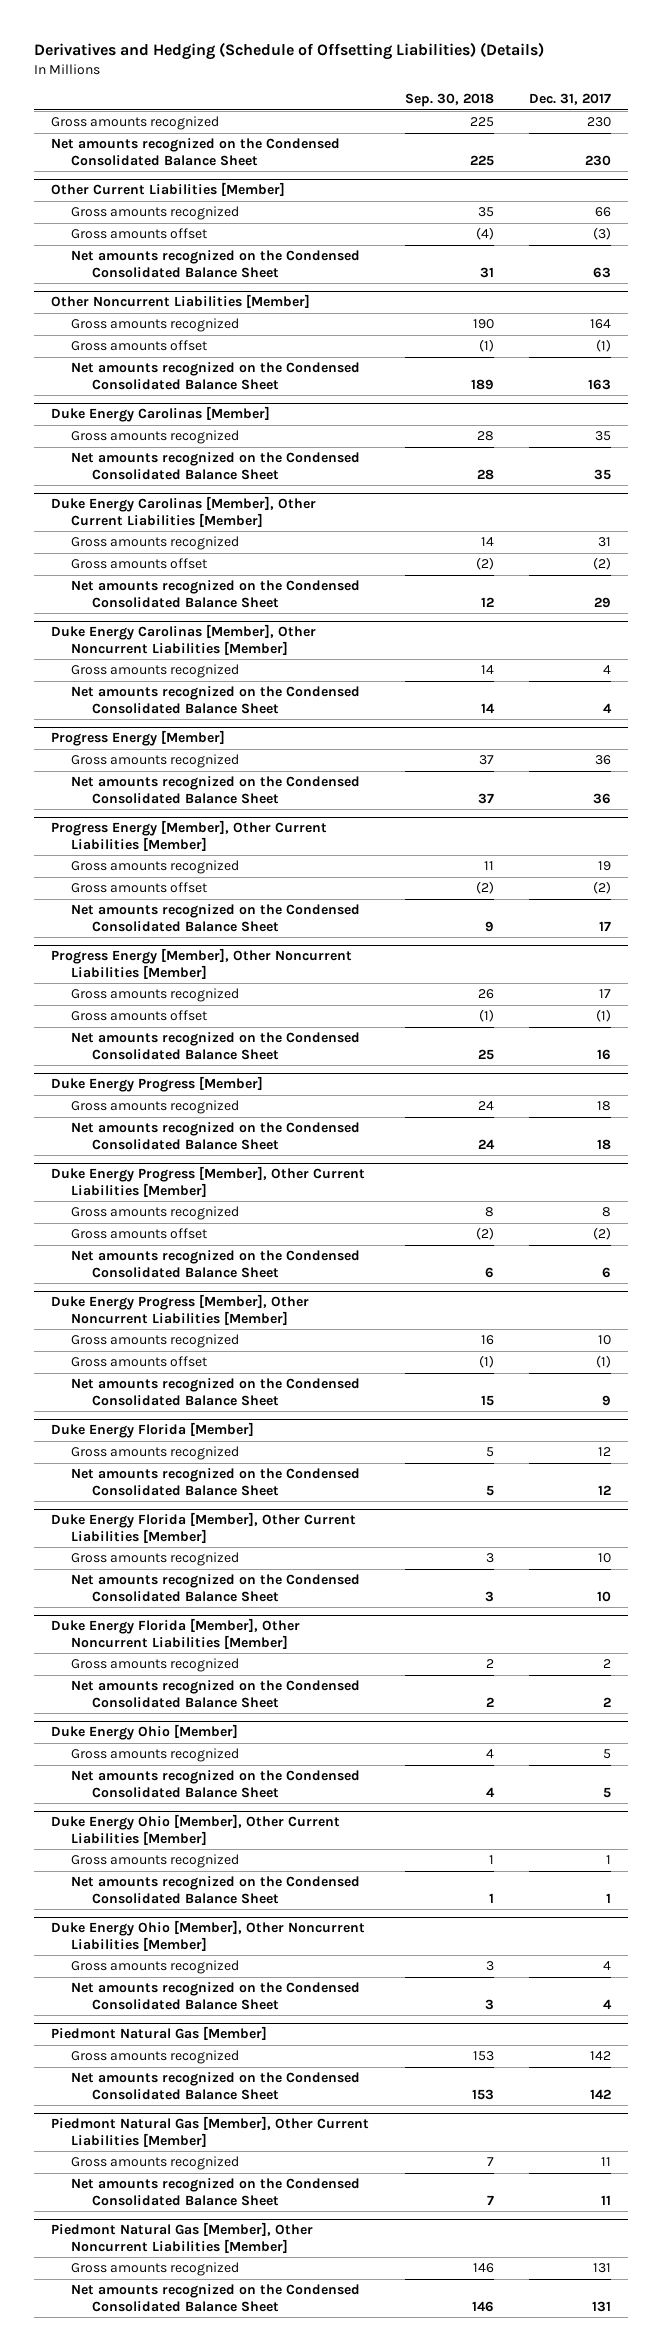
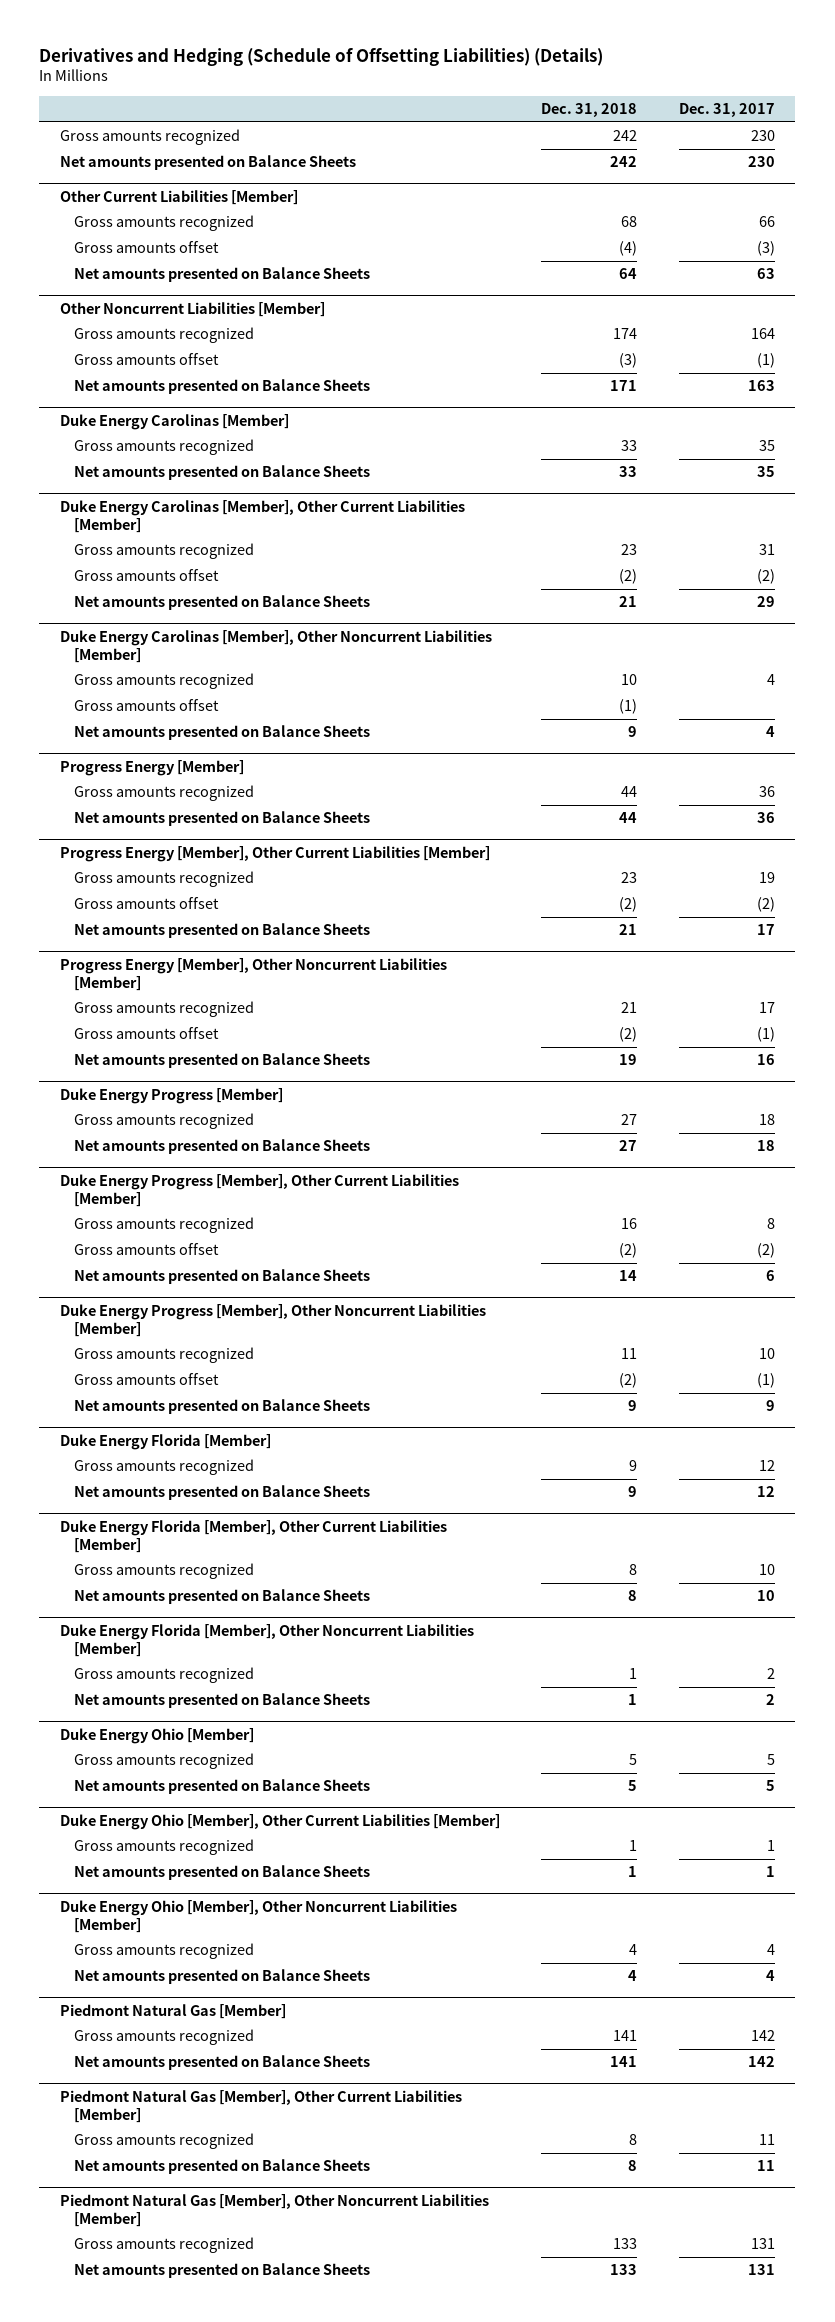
- | Sep. 30, 2018 | Dec. 31, 2017
+ | Dec. 31, 2018 | Dec. 31, 2017
- Net amounts recognized on the Condensed Consolidated Balance Sheet | 225 | 230
+ Net amounts presented on Balance Sheets | 242 | 230
@ Other Current Liabilities [Member]
- Net amounts recognized on the Condensed Consolidated Balance Sheet | 31 | 63
+ Net amounts presented on Balance Sheets | 64 | 63
@ Other Noncurrent Liabilities [Member]
- Net amounts recognized on the Condensed Consolidated Balance Sheet | 189 | 163
+ Net amounts presented on Balance Sheets | 171 | 163
@ Duke Energy Carolinas [Member]
- Net amounts recognized on the Condensed Consolidated Balance Sheet | 28 | 35
+ Net amounts presented on Balance Sheets | 33 | 35
@ Duke Energy Carolinas [Member], Other Current Liabilities [Member]
- Net amounts recognized on the Condensed Consolidated Balance Sheet | 12 | 29
+ Net amounts presented on Balance Sheets | 21 | 29
@ Duke Energy Carolinas [Member], Other Noncurrent Liabilities [Member]
- Net amounts recognized on the Condensed Consolidated Balance Sheet | 14 | 4
+ Gross amounts offset | (1) |
+ Net amounts presented on Balance Sheets | 9 | 4
@ Progress Energy [Member]
- Net amounts recognized on the Condensed Consolidated Balance Sheet | 37 | 36
+ Net amounts presented on Balance Sheets | 44 | 36
@ Progress Energy [Member], Other Current Liabilities [Member]
- Net amounts recognized on the Condensed Consolidated Balance Sheet | 9 | 17
+ Net amounts presented on Balance Sheets | 21 | 17
@ Progress Energy [Member], Other Noncurrent Liabilities [Member]
- Net amounts recognized on the Condensed Consolidated Balance Sheet | 25 | 16
+ Net amounts presented on Balance Sheets | 19 | 16
@ Duke Energy Progress [Member]
- Net amounts recognized on the Condensed Consolidated Balance Sheet | 24 | 18
+ Net amounts presented on Balance Sheets | 27 | 18
@ Duke Energy Progress [Member], Other Current Liabilities [Member]
- Net amounts recognized on the Condensed Consolidated Balance Sheet | 6 | 6
+ Net amounts presented on Balance Sheets | 14 | 6
@ Duke Energy Progress [Member], Other Noncurrent Liabilities [Member]
- Net amounts recognized on the Condensed Consolidated Balance Sheet | 15 | 9
+ Net amounts presented on Balance Sheets | 9 | 9
@ Duke Energy Florida [Member]
- Net amounts recognized on the Condensed Consolidated Balance Sheet | 5 | 12
+ Net amounts presented on Balance Sheets | 9 | 12
@ Duke Energy Florida [Member], Other Current Liabilities [Member]
- Net amounts recognized on the Condensed Consolidated Balance Sheet | 3 | 10
+ Net amounts presented on Balance Sheets | 8 | 10
@ Duke Energy Florida [Member], Other Noncurrent Liabilities [Member]
- Net amounts recognized on the Condensed Consolidated Balance Sheet | 2 | 2
+ Net amounts presented on Balance Sheets | 1 | 2
@ Duke Energy Ohio [Member]
- Net amounts recognized on the Condensed Consolidated Balance Sheet | 4 | 5
+ Net amounts presented on Balance Sheets | 5 | 5
@ Duke Energy Ohio [Member], Other Current Liabilities [Member]
- Net amounts recognized on the Condensed Consolidated Balance Sheet | 1 | 1
+ Net amounts presented on Balance Sheets | 1 | 1
@ Duke Energy Ohio [Member], Other Noncurrent Liabilities [Member]
- Net amounts recognized on the Condensed Consolidated Balance Sheet | 3 | 4
+ Net amounts presented on Balance Sheets | 4 | 4
@ Piedmont Natural Gas [Member]
- Net amounts recognized on the Condensed Consolidated Balance Sheet | 153 | 142
+ Net amounts presented on Balance Sheets | 141 | 142
@ Piedmont Natural Gas [Member], Other Current Liabilities [Member]
- Net amounts recognized on the Condensed Consolidated Balance Sheet | 7 | 11
+ Net amounts presented on Balance Sheets | 8 | 11
@ Piedmont Natural Gas [Member], Other Noncurrent Liabilities [Member]
- Net amounts recognized on the Condensed Consolidated Balance Sheet | 146 | 131
+ Net amounts presented on Balance Sheets | 133 | 131

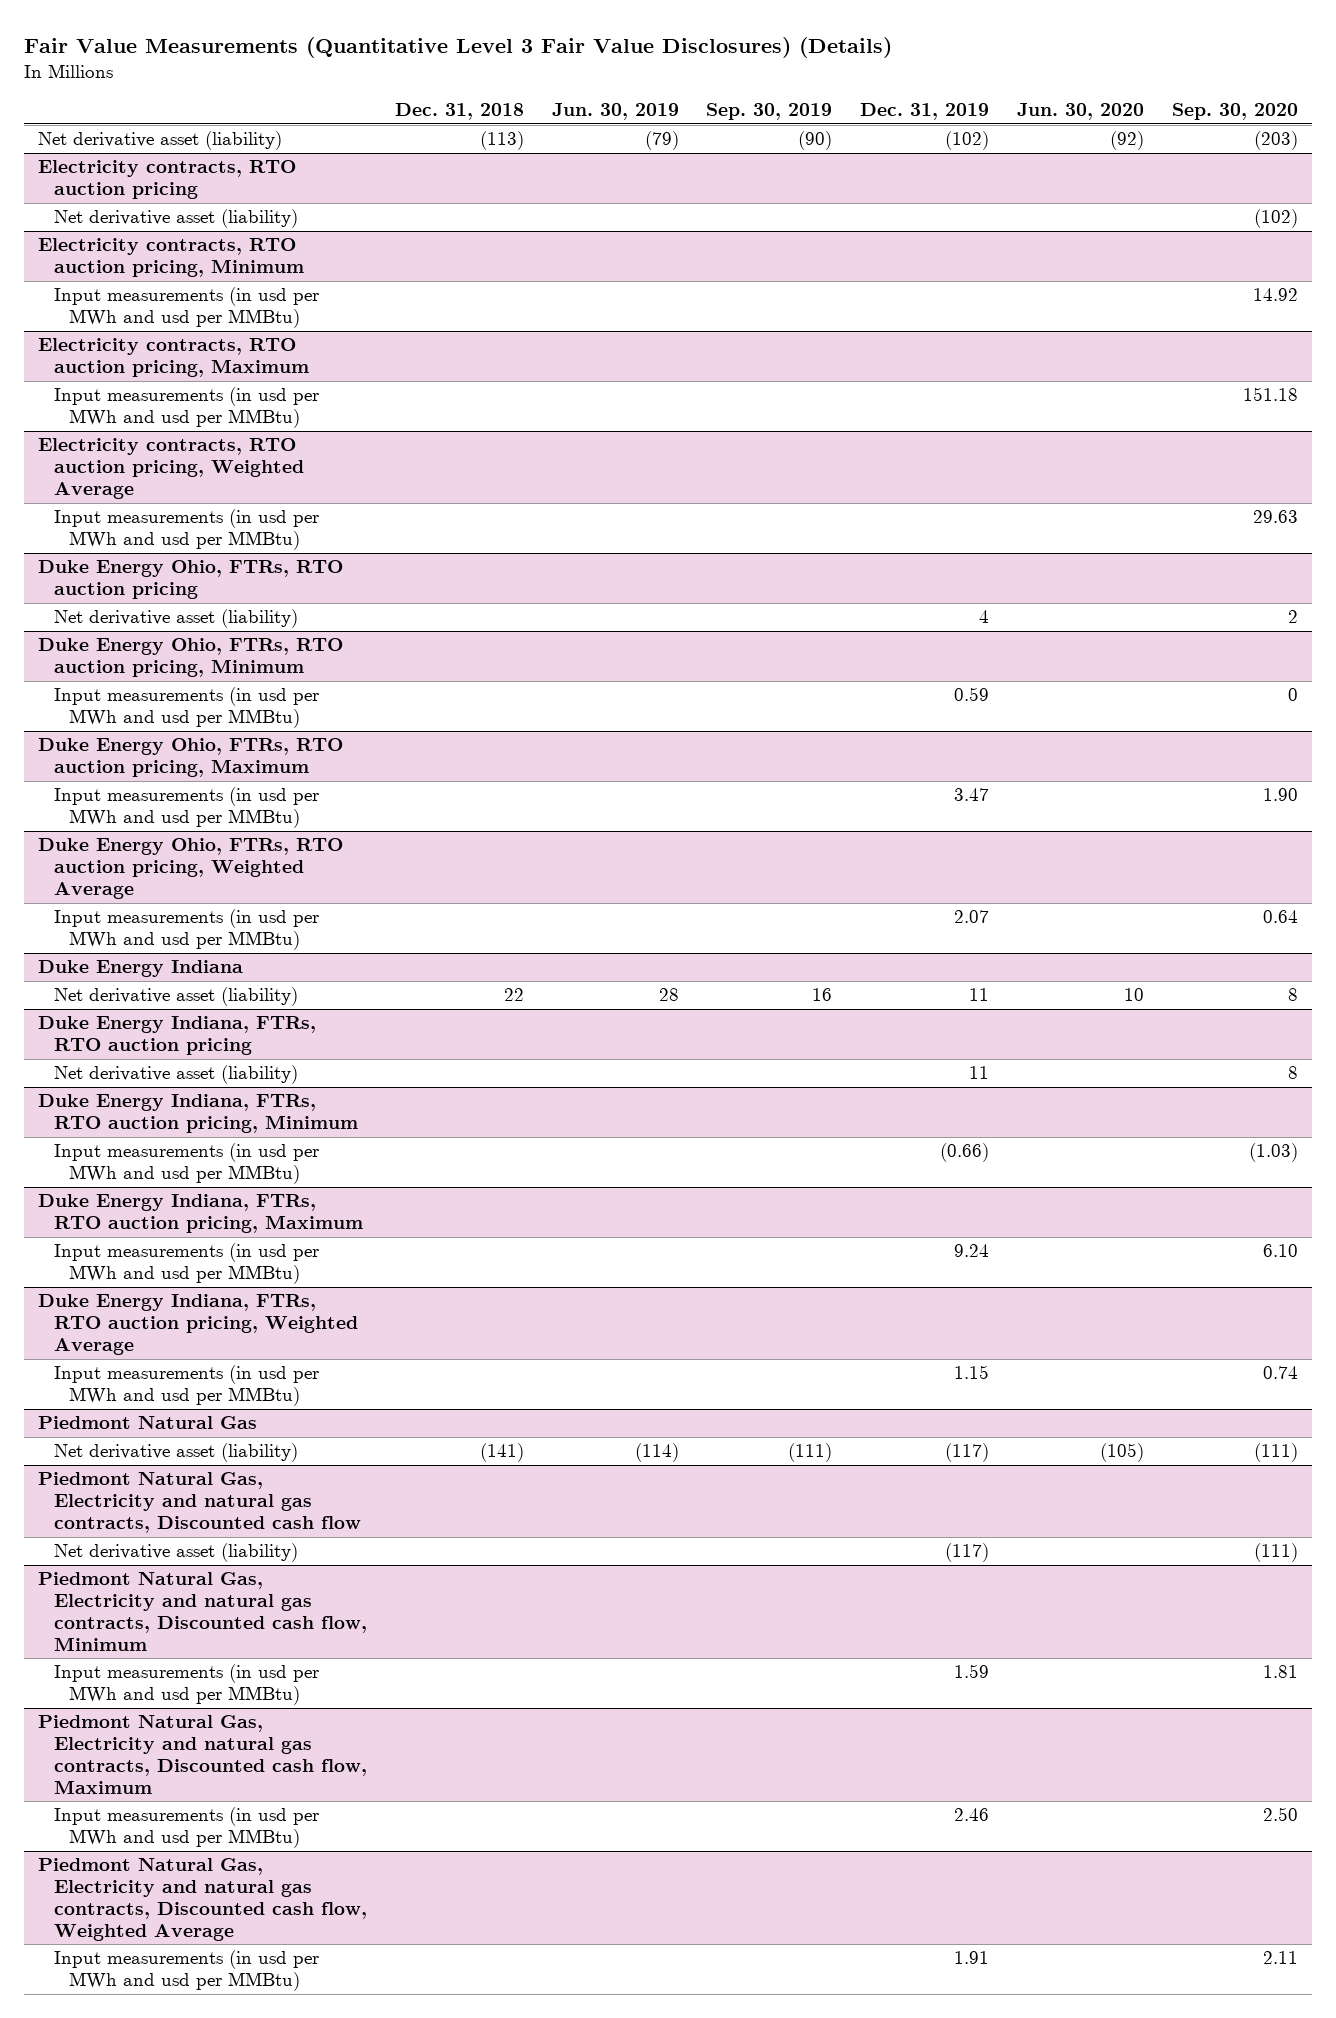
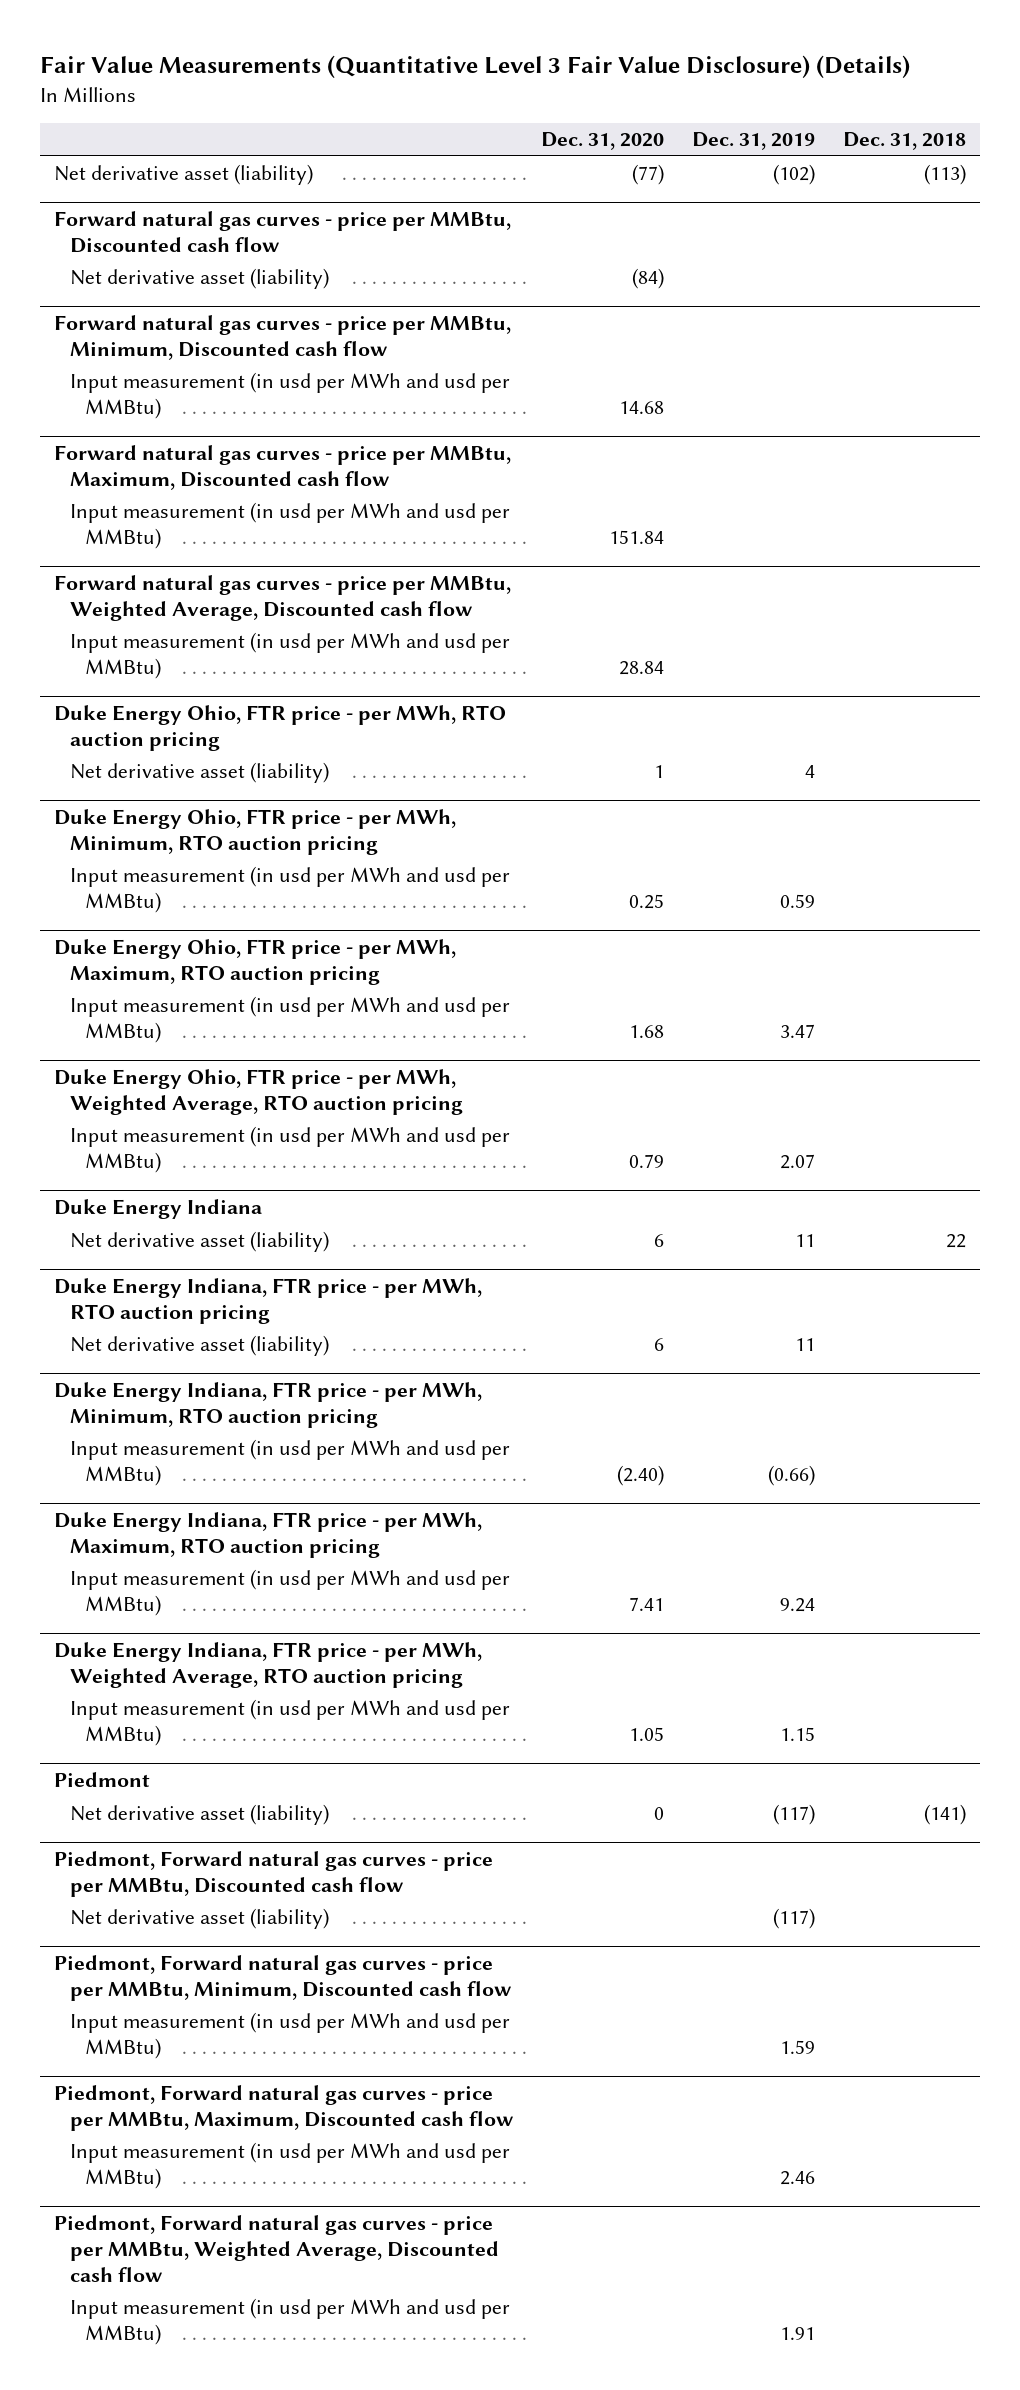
- Fair Value Measurements (Quantitative Level 3 Fair Value Disclosures) (Details)
+ Fair Value Measurements (Quantitative Level 3 Fair Value Disclosure) (Details)
- | Dec. 31, 2018 | Jun. 30, 2019 | Sep. 30, 2019 | Dec. 31, 2019 | Jun. 30, 2020 | Sep. 30, 2020
+ | Dec. 31, 2020 | Dec. 31, 2019 | Dec. 31, 2018
- Electricity contracts, RTO auction pricing
+ Forward natural gas curves - price per MMBtu, Discounted cash flow
- Electricity contracts, RTO auction pricing, Minimum
- Input measurements (in usd per MWh and usd per MMBtu) | | | | | | 14.92
- Electricity contracts, RTO auction pricing, Maximum
- Input measurements (in usd per MWh and usd per MMBtu) | | | | | | 151.18
- Electricity contracts, RTO auction pricing, Weighted Average
- Input measurements (in usd per MWh and usd per MMBtu) | | | | | | 29.63
- Duke Energy Ohio, FTRs, RTO auction pricing
+ Forward natural gas curves - price per MMBtu, Minimum, Discounted cash flow
+ Input measurement (in usd per MWh and usd per MMBtu) | 14.68 | |
+ Forward natural gas curves - price per MMBtu, Maximum, Discounted cash flow
+ Input measurement (in usd per MWh and usd per MMBtu) | 151.84 | |
+ Forward natural gas curves - price per MMBtu, Weighted Average, Discounted cash flow
+ Input measurement (in usd per MWh and usd per MMBtu) | 28.84 | |
+ Duke Energy Ohio, FTR price - per MWh, RTO auction pricing
- Duke Energy Ohio, FTRs, RTO auction pricing, Minimum
- Input measurements (in usd per MWh and usd per MMBtu) | | | | 0.59 | | 0
- Duke Energy Ohio, FTRs, RTO auction pricing, Maximum
- Input measurements (in usd per MWh and usd per MMBtu) | | | | 3.47 | | 1.90
- Duke Energy Ohio, FTRs, RTO auction pricing, Weighted Average
- Input measurements (in usd per MWh and usd per MMBtu) | | | | 2.07 | | 0.64
+ Duke Energy Ohio, FTR price - per MWh, Minimum, RTO auction pricing
+ Input measurement (in usd per MWh and usd per MMBtu) | 0.25 | 0.59 |
+ Duke Energy Ohio, FTR price - per MWh, Maximum, RTO auction pricing
+ Input measurement (in usd per MWh and usd per MMBtu) | 1.68 | 3.47 |
+ Duke Energy Ohio, FTR price - per MWh, Weighted Average, RTO auction pricing
+ Input measurement (in usd per MWh and usd per MMBtu) | 0.79 | 2.07 |
- Duke Energy Indiana, FTRs, RTO auction pricing
+ Duke Energy Indiana, FTR price - per MWh, RTO auction pricing
- Duke Energy Indiana, FTRs, RTO auction pricing, Minimum
- Input measurements (in usd per MWh and usd per MMBtu) | | | | (0.66) | | (1.03)
- Duke Energy Indiana, FTRs, RTO auction pricing, Maximum
- Input measurements (in usd per MWh and usd per MMBtu) | | | | 9.24 | | 6.10
- Duke Energy Indiana, FTRs, RTO auction pricing, Weighted Average
- Input measurements (in usd per MWh and usd per MMBtu) | | | | 1.15 | | 0.74
- Piedmont Natural Gas
+ Duke Energy Indiana, FTR price - per MWh, Minimum, RTO auction pricing
+ Input measurement (in usd per MWh and usd per MMBtu) | (2.40) | (0.66) |
+ Duke Energy Indiana, FTR price - per MWh, Maximum, RTO auction pricing
+ Input measurement (in usd per MWh and usd per MMBtu) | 7.41 | 9.24 |
+ Duke Energy Indiana, FTR price - per MWh, Weighted Average, RTO auction pricing
+ Input measurement (in usd per MWh and usd per MMBtu) | 1.05 | 1.15 |
+ Piedmont
- Piedmont Natural Gas, Electricity and natural gas contracts, Discounted cash flow
+ Piedmont, Forward natural gas curves - price per MMBtu, Discounted cash flow
- Piedmont Natural Gas, Electricity and natural gas contracts, Discounted cash flow, Minimum
- Input measurements (in usd per MWh and usd per MMBtu) | | | | 1.59 | | 1.81
- Piedmont Natural Gas, Electricity and natural gas contracts, Discounted cash flow, Maximum
- Input measurements (in usd per MWh and usd per MMBtu) | | | | 2.46 | | 2.50
- Piedmont Natural Gas, Electricity and natural gas contracts, Discounted cash flow, Weighted Average
- Input measurements (in usd per MWh and usd per MMBtu) | | | | 1.91 | | 2.11
+ Piedmont, Forward natural gas curves - price per MMBtu, Minimum, Discounted cash flow
+ Input measurement (in usd per MWh and usd per MMBtu) | | 1.59 |
+ Piedmont, Forward natural gas curves - price per MMBtu, Maximum, Discounted cash flow
+ Input measurement (in usd per MWh and usd per MMBtu) | | 2.46 |
+ Piedmont, Forward natural gas curves - price per MMBtu, Weighted Average, Discounted cash flow
+ Input measurement (in usd per MWh and usd per MMBtu) | | 1.91 |

